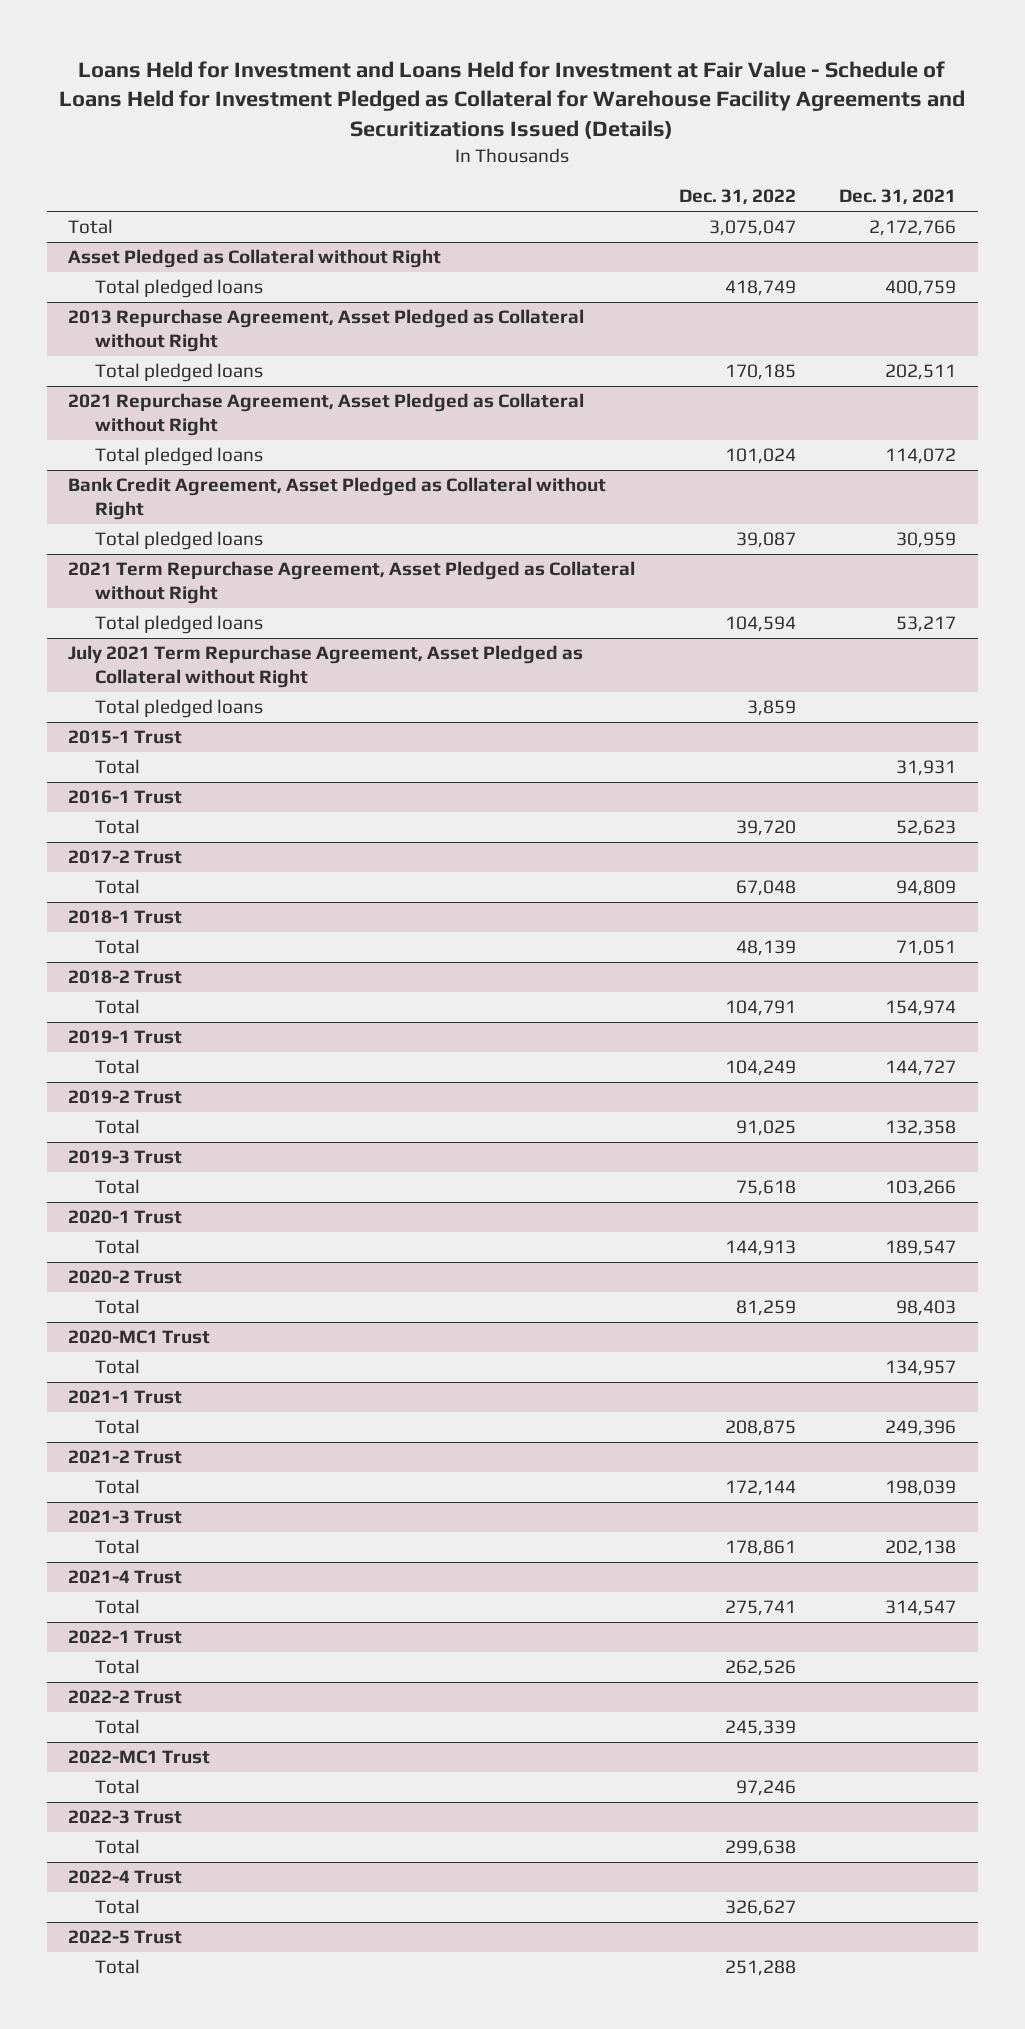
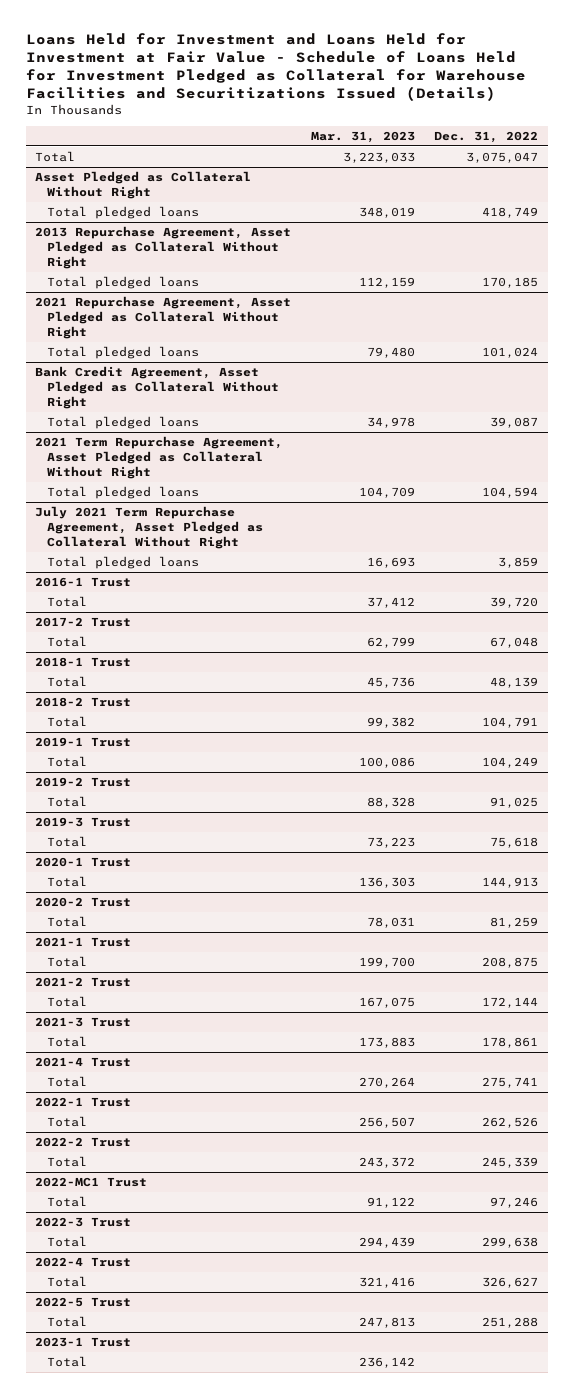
- Loans Held for Investment and Loans Held for Investment at Fair Value - Schedule of Loans Held for Investment Pledged as Collateral for Warehouse Facility Agreements and Securitizations Issued (Details)
+ Loans Held for Investment and Loans Held for Investment at Fair Value - Schedule of Loans Held for Investment Pledged as Collateral for Warehouse Facilities and Securitizations Issued (Details)
- | Dec. 31, 2022 | Dec. 31, 2021
+ | Mar. 31, 2023 | Dec. 31, 2022
- Asset Pledged as Collateral without Right
+ Asset Pledged as Collateral Without Right
- 2013 Repurchase Agreement, Asset Pledged as Collateral without Right
+ 2013 Repurchase Agreement, Asset Pledged as Collateral Without Right
- 2021 Repurchase Agreement, Asset Pledged as Collateral without Right
+ 2021 Repurchase Agreement, Asset Pledged as Collateral Without Right
- Bank Credit Agreement, Asset Pledged as Collateral without Right
+ Bank Credit Agreement, Asset Pledged as Collateral Without Right
- 2021 Term Repurchase Agreement, Asset Pledged as Collateral without Right
+ 2021 Term Repurchase Agreement, Asset Pledged as Collateral Without Right
- July 2021 Term Repurchase Agreement, Asset Pledged as Collateral without Right
+ July 2021 Term Repurchase Agreement, Asset Pledged as Collateral Without Right
- 2015-1 Trust
- Total | | 31,931
- 2020-MC1 Trust
- Total | | 134,957
+ 2023-1 Trust
+ Total | 236,142 |

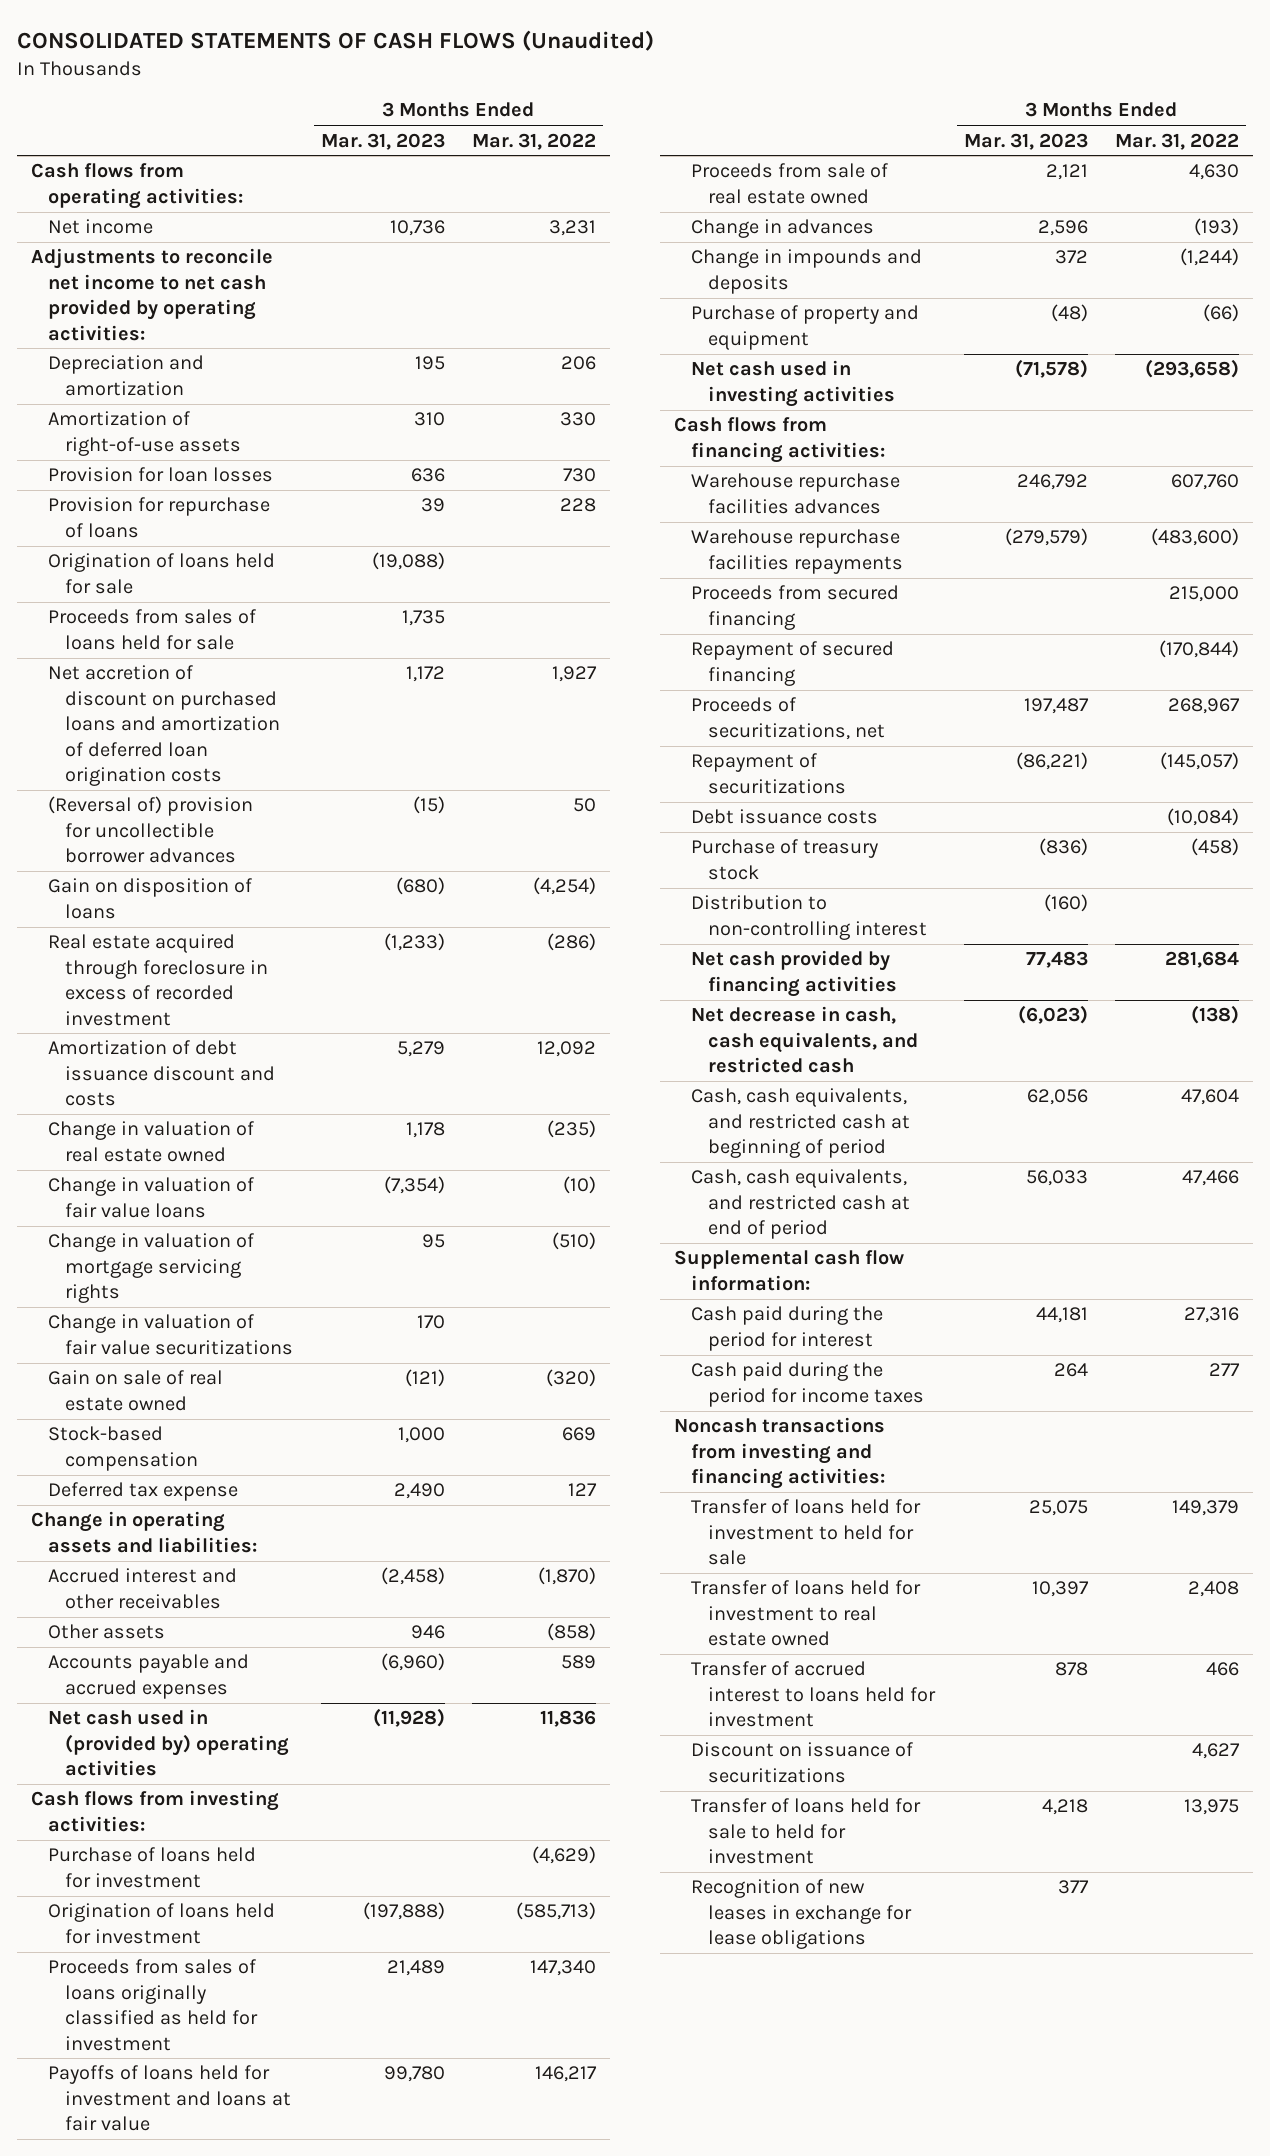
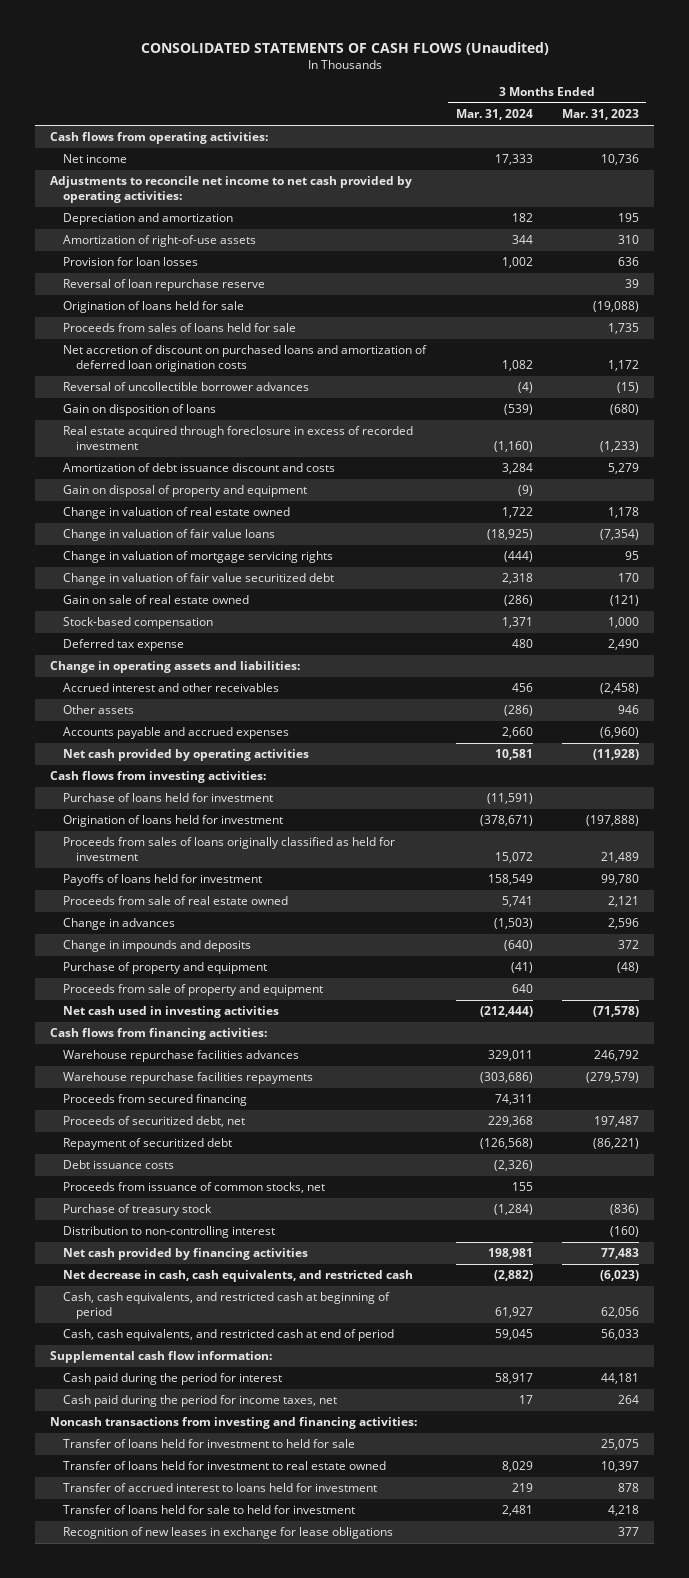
- | 3 Months Ended Mar. 31, 2023 | 3 Months Ended Mar. 31, 2022
+ | 3 Months Ended Mar. 31, 2024 | 3 Months Ended Mar. 31, 2023
- Provision for repurchase of loans | 39 | 228
+ Reversal of loan repurchase reserve | | 39
- (Reversal of) provision for uncollectible borrower advances | (15) | 50
+ Reversal of uncollectible borrower advances | (4) | (15)
+ Gain on disposal of property and equipment | (9) |
- Change in valuation of fair value securitizations | 170 |
+ Change in valuation of fair value securitized debt | 2,318 | 170
- Net cash used in (provided by) operating activities | (11,928) | 11,836
+ Net cash provided by operating activities | 10,581 | (11,928)
- Payoffs of loans held for investment and loans at fair value | 99,780 | 146,217
+ Payoffs of loans held for investment | 158,549 | 99,780
+ Proceeds from sale of property and equipment | 640 |
- Repayment of secured financing | | (170,844)
- Proceeds of securitizations, net | 197,487 | 268,967
- Repayment of securitizations | (86,221) | (145,057)
+ Proceeds of securitized debt, net | 229,368 | 197,487
+ Repayment of securitized debt | (126,568) | (86,221)
+ Proceeds from issuance of common stocks, net | 155 |
- Cash paid during the period for income taxes | 264 | 277
+ Cash paid during the period for income taxes, net | 17 | 264
- Discount on issuance of securitizations | | 4,627

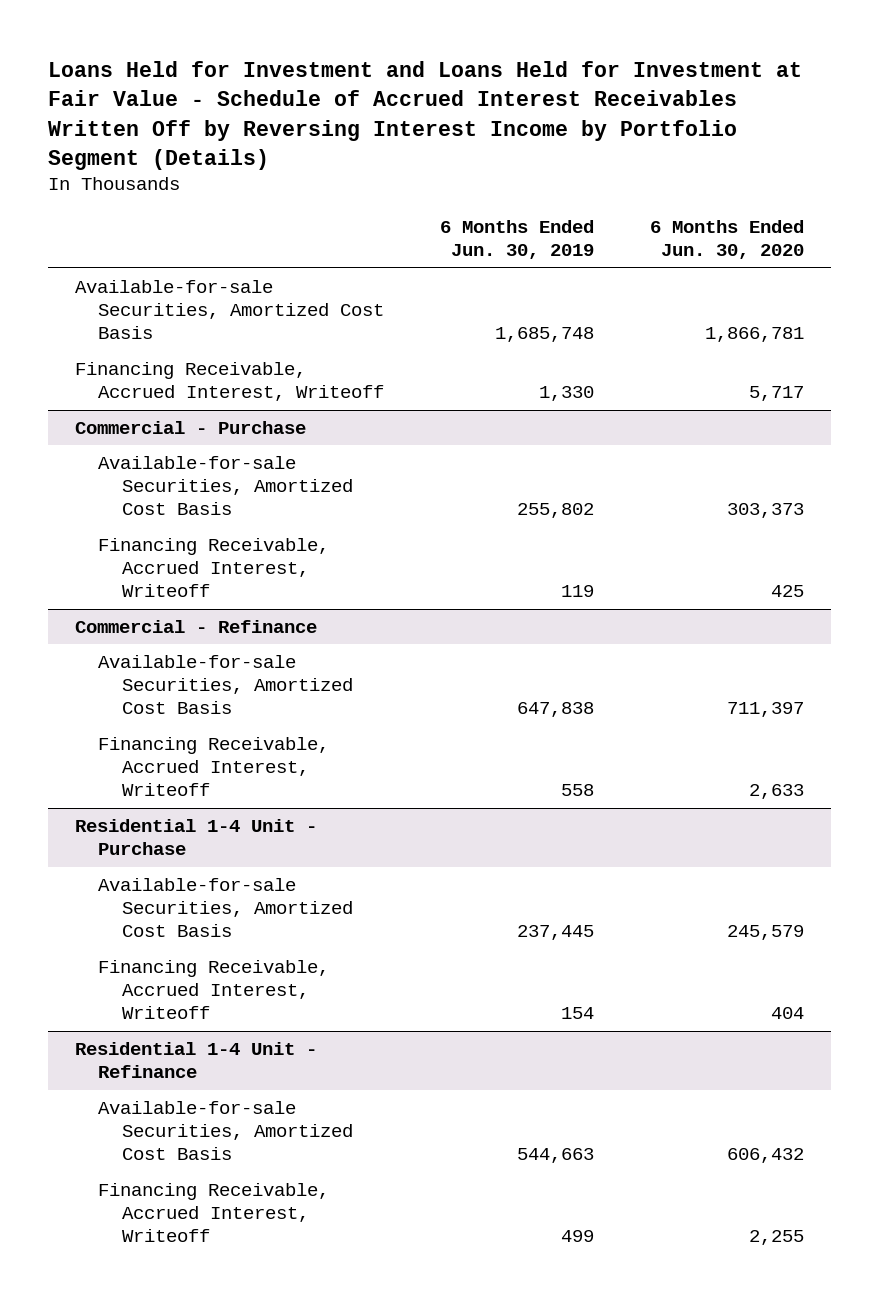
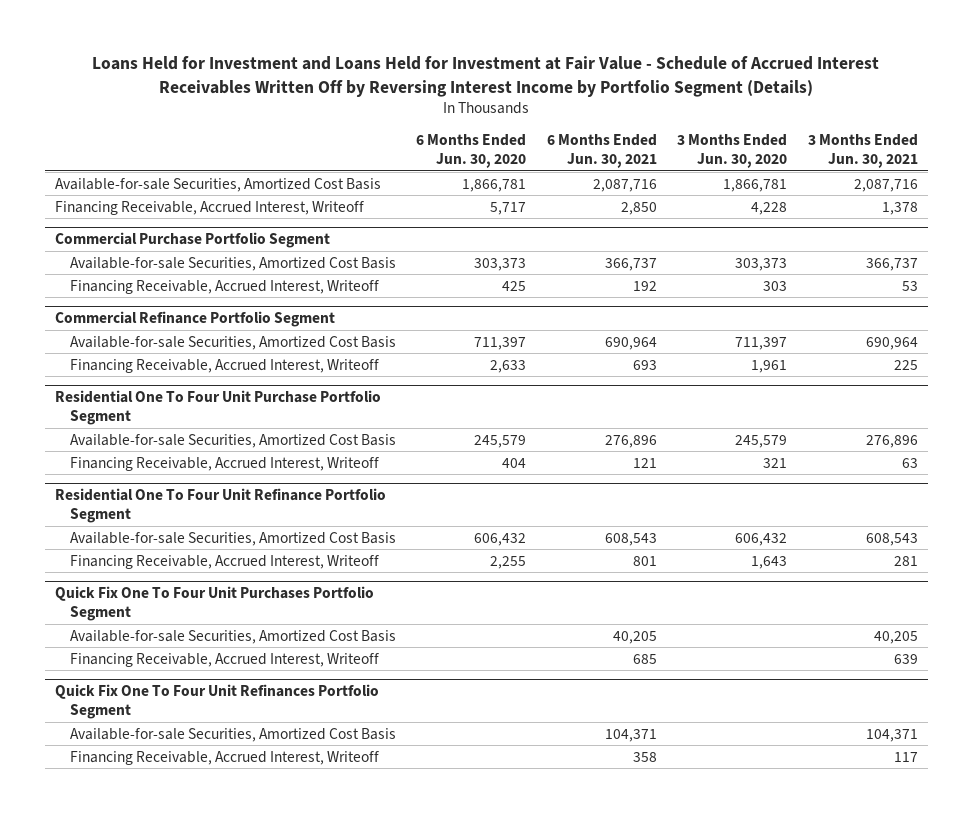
- | 6 Months Ended Jun. 30, 2019 | 6 Months Ended Jun. 30, 2020
+ | 6 Months Ended Jun. 30, 2020 | 6 Months Ended Jun. 30, 2021 | 3 Months Ended Jun. 30, 2020 | 3 Months Ended Jun. 30, 2021
- Commercial - Purchase
+ Commercial Purchase Portfolio Segment
- Commercial - Refinance
+ Commercial Refinance Portfolio Segment
- Residential 1-4 Unit - Purchase
+ Residential One To Four Unit Purchase Portfolio Segment
- Residential 1-4 Unit - Refinance
+ Residential One To Four Unit Refinance Portfolio Segment
+ Quick Fix One To Four Unit Purchases Portfolio Segment
+ Available-for-sale Securities, Amortized Cost Basis | | 40,205 | | 40,205
+ Financing Receivable, Accrued Interest, Writeoff | | 685 | | 639
+ Quick Fix One To Four Unit Refinances Portfolio Segment
+ Available-for-sale Securities, Amortized Cost Basis | | 104,371 | | 104,371
+ Financing Receivable, Accrued Interest, Writeoff | | 358 | | 117

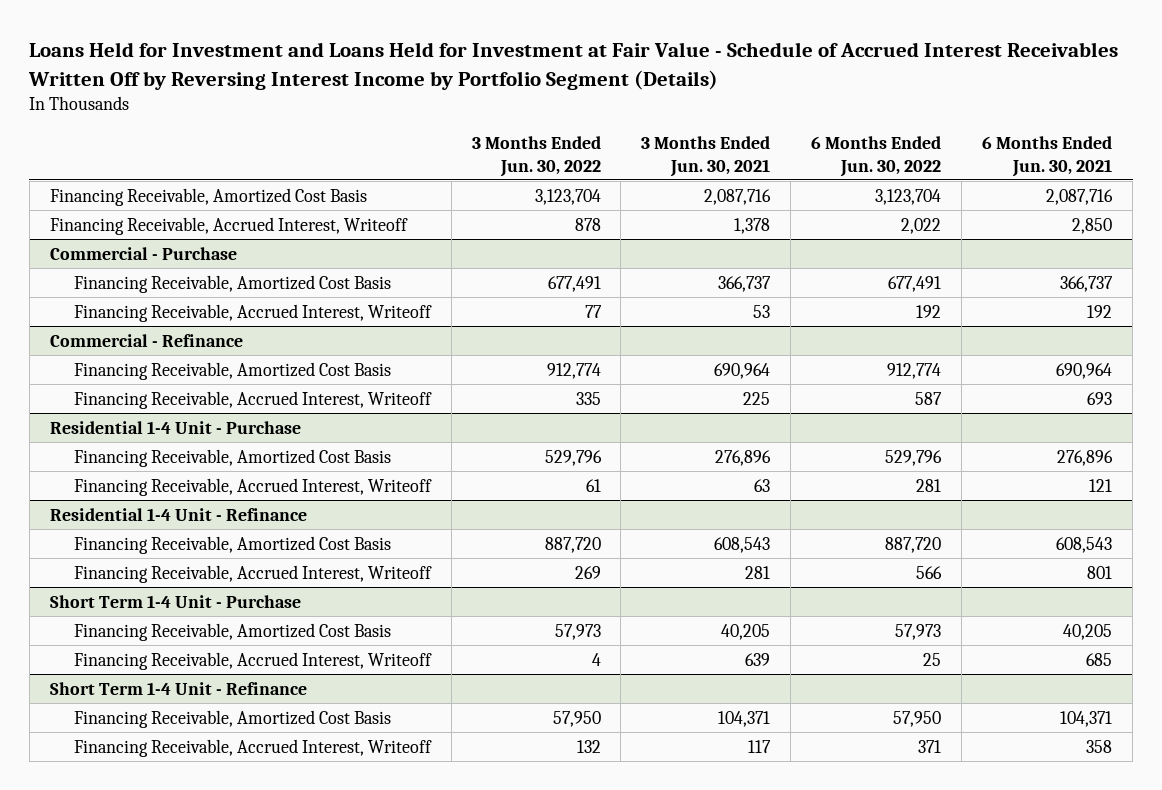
- | 6 Months Ended Jun. 30, 2020 | 6 Months Ended Jun. 30, 2021 | 3 Months Ended Jun. 30, 2020 | 3 Months Ended Jun. 30, 2021
+ | 3 Months Ended Jun. 30, 2022 | 3 Months Ended Jun. 30, 2021 | 6 Months Ended Jun. 30, 2022 | 6 Months Ended Jun. 30, 2021
- Available-for-sale Securities, Amortized Cost Basis | 1,866,781 | 2,087,716 | 1,866,781 | 2,087,716
+ Financing Receivable, Amortized Cost Basis | 3,123,704 | 2,087,716 | 3,123,704 | 2,087,716
- Commercial Purchase Portfolio Segment
- Available-for-sale Securities, Amortized Cost Basis | 303,373 | 366,737 | 303,373 | 366,737
+ Commercial - Purchase
+ Financing Receivable, Amortized Cost Basis | 677,491 | 366,737 | 677,491 | 366,737
- Commercial Refinance Portfolio Segment
- Available-for-sale Securities, Amortized Cost Basis | 711,397 | 690,964 | 711,397 | 690,964
+ Commercial - Refinance
+ Financing Receivable, Amortized Cost Basis | 912,774 | 690,964 | 912,774 | 690,964
- Residential One To Four Unit Purchase Portfolio Segment
- Available-for-sale Securities, Amortized Cost Basis | 245,579 | 276,896 | 245,579 | 276,896
+ Residential 1-4 Unit - Purchase
+ Financing Receivable, Amortized Cost Basis | 529,796 | 276,896 | 529,796 | 276,896
- Residential One To Four Unit Refinance Portfolio Segment
- Available-for-sale Securities, Amortized Cost Basis | 606,432 | 608,543 | 606,432 | 608,543
+ Residential 1-4 Unit - Refinance
+ Financing Receivable, Amortized Cost Basis | 887,720 | 608,543 | 887,720 | 608,543
- Quick Fix One To Four Unit Purchases Portfolio Segment
- Available-for-sale Securities, Amortized Cost Basis | | 40,205 | | 40,205
+ Short Term 1-4 Unit - Purchase
+ Financing Receivable, Amortized Cost Basis | 57,973 | 40,205 | 57,973 | 40,205
- Quick Fix One To Four Unit Refinances Portfolio Segment
- Available-for-sale Securities, Amortized Cost Basis | | 104,371 | | 104,371
+ Short Term 1-4 Unit - Refinance
+ Financing Receivable, Amortized Cost Basis | 57,950 | 104,371 | 57,950 | 104,371

